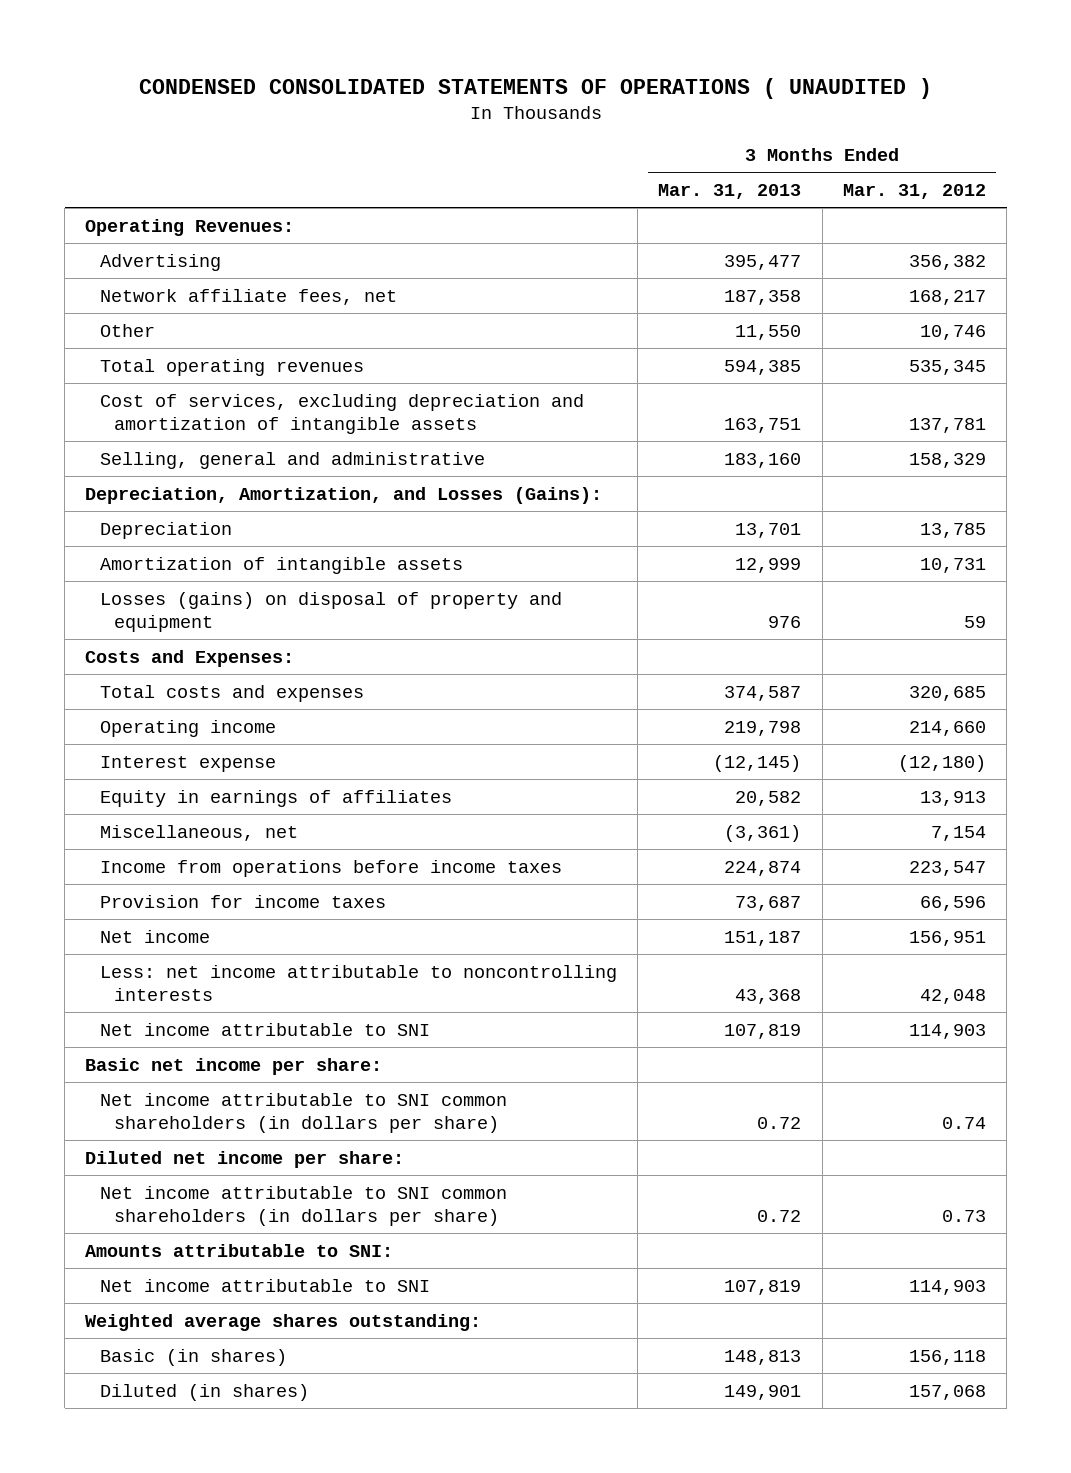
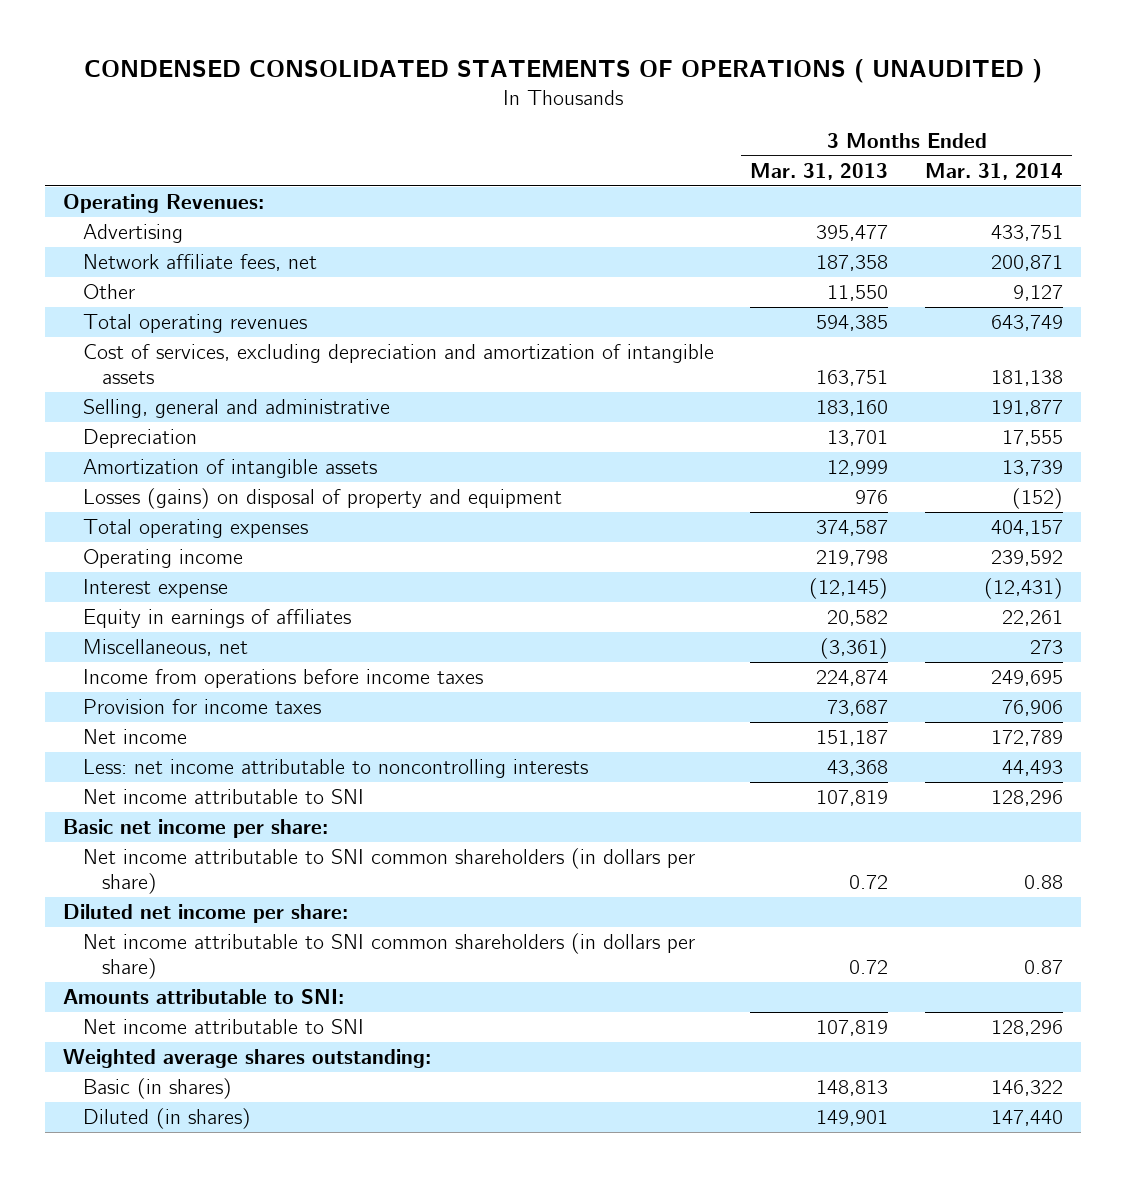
- | 3 Months Ended Mar. 31, 2013 | 3 Months Ended Mar. 31, 2012
+ | 3 Months Ended Mar. 31, 2013 | 3 Months Ended Mar. 31, 2014
- Depreciation, Amortization, and Losses (Gains):
- Costs and Expenses:
- Total costs and expenses | 374,587 | 320,685
+ Total operating expenses | 374,587 | 404,157

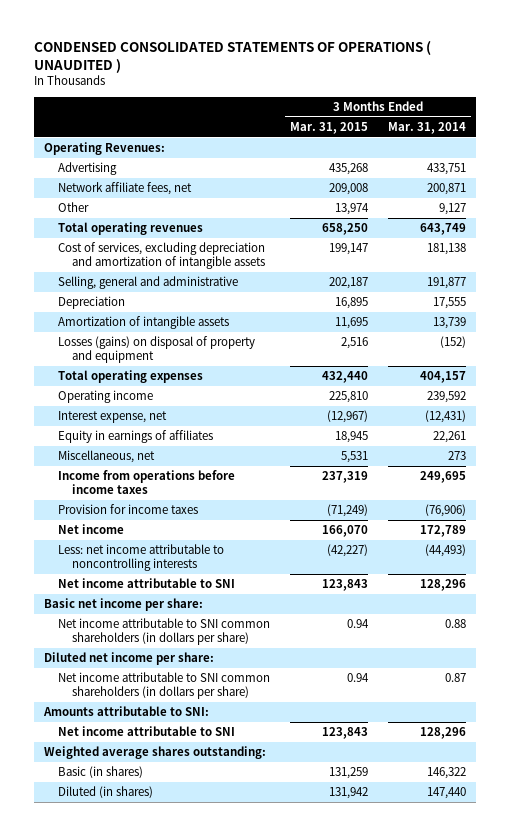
- | 3 Months Ended Mar. 31, 2013 | 3 Months Ended Mar. 31, 2014
+ | 3 Months Ended Mar. 31, 2015 | 3 Months Ended Mar. 31, 2014
- Interest expense | (12,145) | (12,431)
+ Interest expense, net | (12,967) | (12,431)
- Provision for income taxes | 73,687 | 76,906
+ Provision for income taxes | (71,249) | (76,906)
- Less: net income attributable to noncontrolling interests | 43,368 | 44,493
+ Less: net income attributable to noncontrolling interests | (42,227) | (44,493)

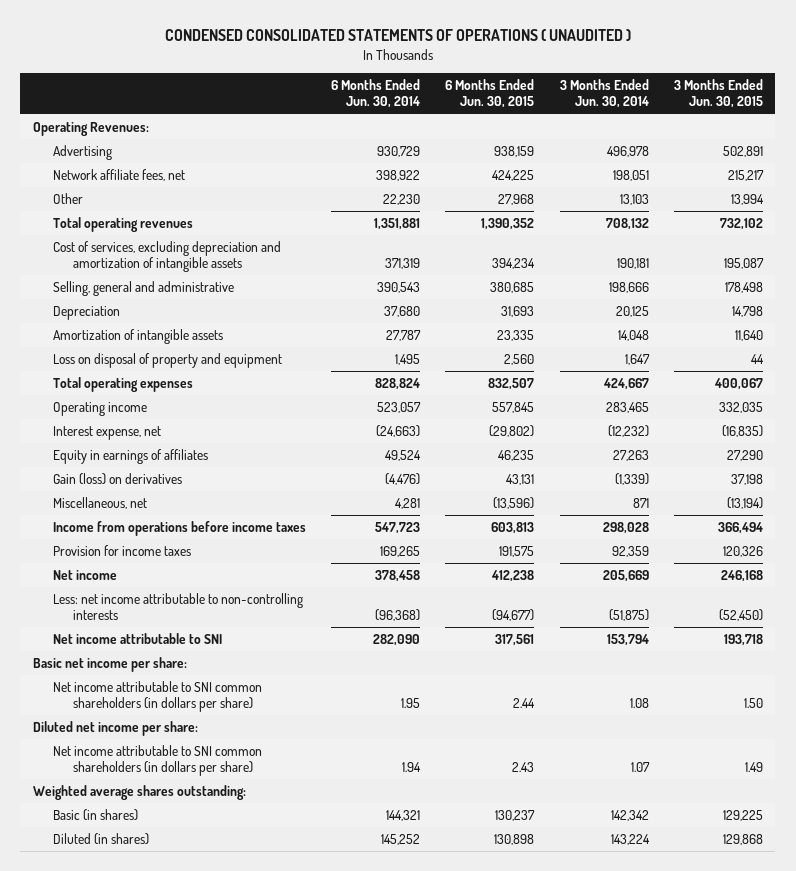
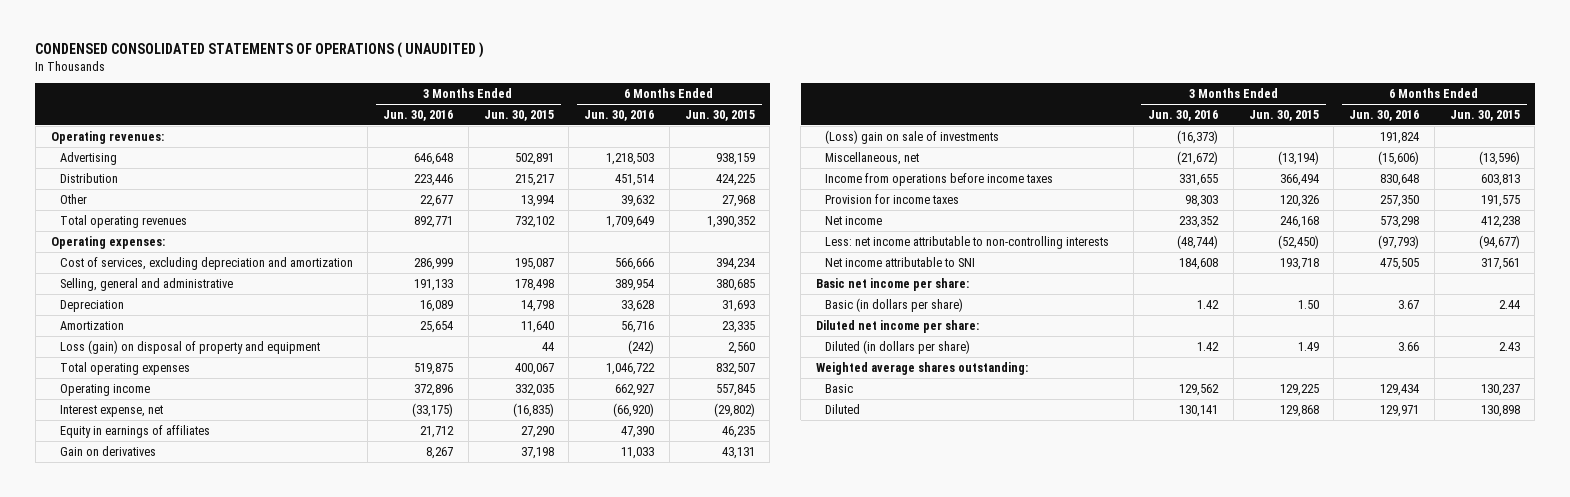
- | 6 Months Ended Jun. 30, 2014 | 6 Months Ended Jun. 30, 2015 | 3 Months Ended Jun. 30, 2014 | 3 Months Ended Jun. 30, 2015
+ | 3 Months Ended Jun. 30, 2016 | 3 Months Ended Jun. 30, 2015 | 6 Months Ended Jun. 30, 2016 | 6 Months Ended Jun. 30, 2015
- Operating Revenues:
+ Operating revenues:
- Network affiliate fees, net | 398,922 | 424,225 | 198,051 | 215,217
+ Distribution | 223,446 | 215,217 | 451,514 | 424,225
- Cost of services, excluding depreciation and amortization of intangible assets | 371,319 | 394,234 | 190,181 | 195,087
+ Operating expenses:
+ Cost of services, excluding depreciation and amortization | 286,999 | 195,087 | 566,666 | 394,234
- Amortization of intangible assets | 27,787 | 23,335 | 14,048 | 11,640
- Loss on disposal of property and equipment | 1,495 | 2,560 | 1,647 | 44
+ Amortization | 25,654 | 11,640 | 56,716 | 23,335
+ Loss (gain) on disposal of property and equipment | | 44 | (242) | 2,560
- Gain (loss) on derivatives | (4,476) | 43,131 | (1,339) | 37,198
+ Gain on derivatives | 8,267 | 37,198 | 11,033 | 43,131
+ (Loss) gain on sale of investments | (16,373) | | 191,824 |
- Net income attributable to SNI common shareholders (in dollars per share) | 1.95 | 2.44 | 1.08 | 1.50
+ Basic (in dollars per share) | 1.42 | 1.50 | 3.67 | 2.44
- Net income attributable to SNI common shareholders (in dollars per share) | 1.94 | 2.43 | 1.07 | 1.49
+ Diluted (in dollars per share) | 1.42 | 1.49 | 3.66 | 2.43
- Basic (in shares) | 144,321 | 130,237 | 142,342 | 129,225
- Diluted (in shares) | 145,252 | 130,898 | 143,224 | 129,868
+ Basic | 129,562 | 129,225 | 129,434 | 130,237
+ Diluted | 130,141 | 129,868 | 129,971 | 130,898

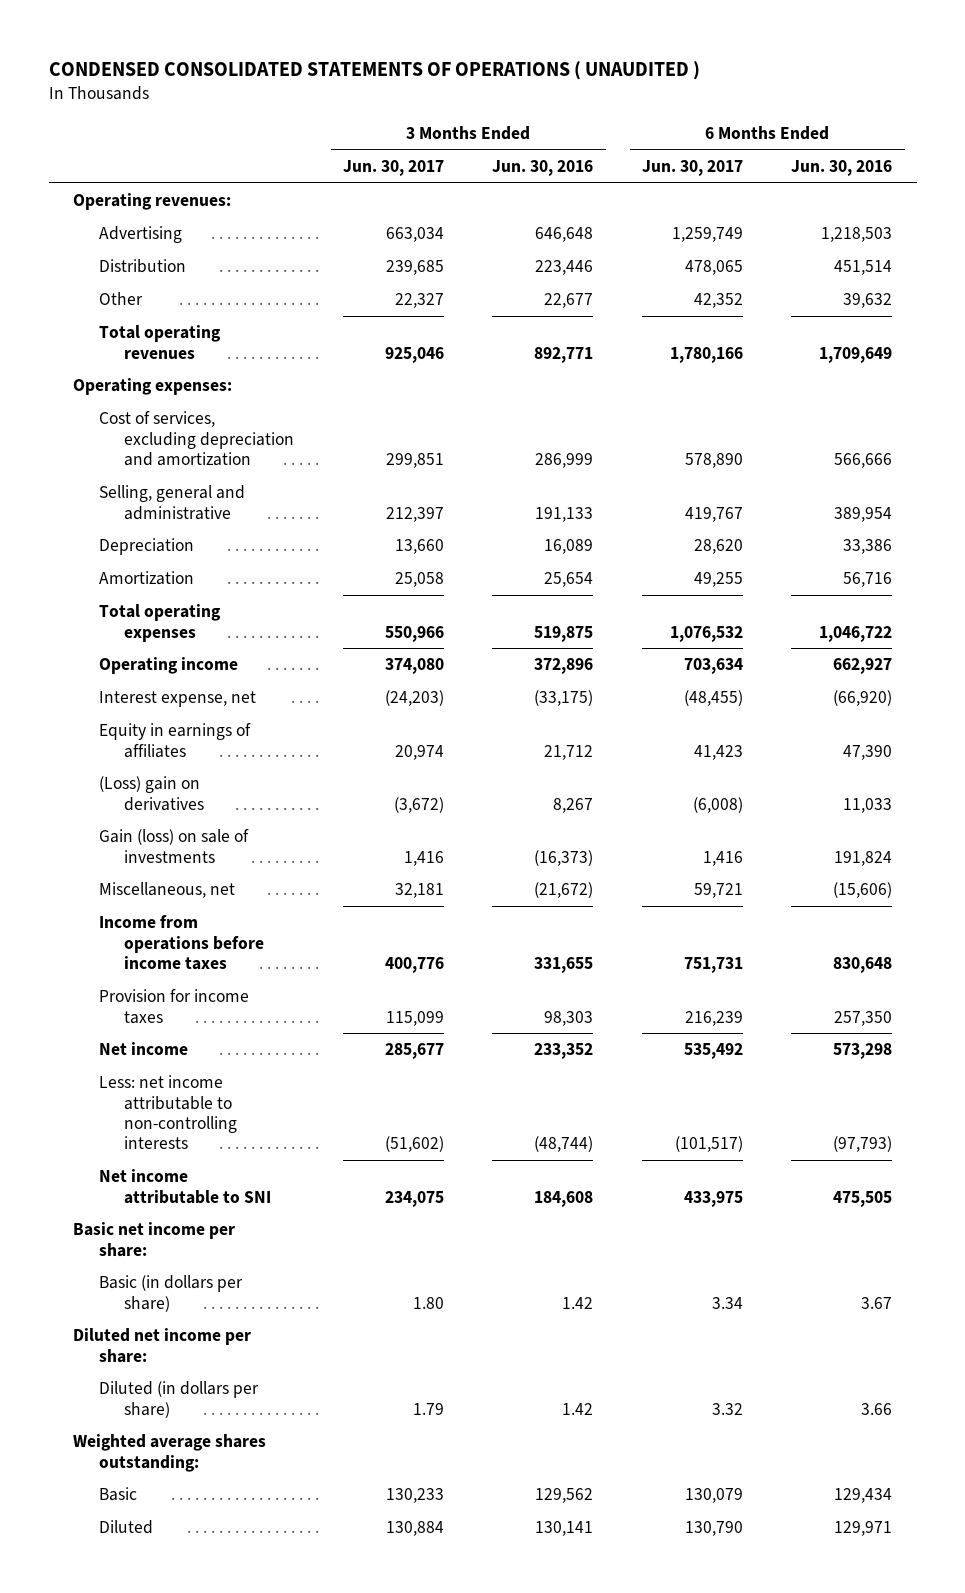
- | 3 Months Ended Jun. 30, 2016 | 3 Months Ended Jun. 30, 2015 | 6 Months Ended Jun. 30, 2016 | 6 Months Ended Jun. 30, 2015
+ | 3 Months Ended Jun. 30, 2017 | 3 Months Ended Jun. 30, 2016 | 6 Months Ended Jun. 30, 2017 | 6 Months Ended Jun. 30, 2016
- Depreciation | 16,089 | 14,798 | 33,628 | 31,693
+ Depreciation | 13,660 | 16,089 | 28,620 | 33,386
- Loss (gain) on disposal of property and equipment | | 44 | (242) | 2,560
- Gain on derivatives | 8,267 | 37,198 | 11,033 | 43,131
- (Loss) gain on sale of investments | (16,373) | | 191,824 |
+ (Loss) gain on derivatives | (3,672) | 8,267 | (6,008) | 11,033
+ Gain (loss) on sale of investments | 1,416 | (16,373) | 1,416 | 191,824

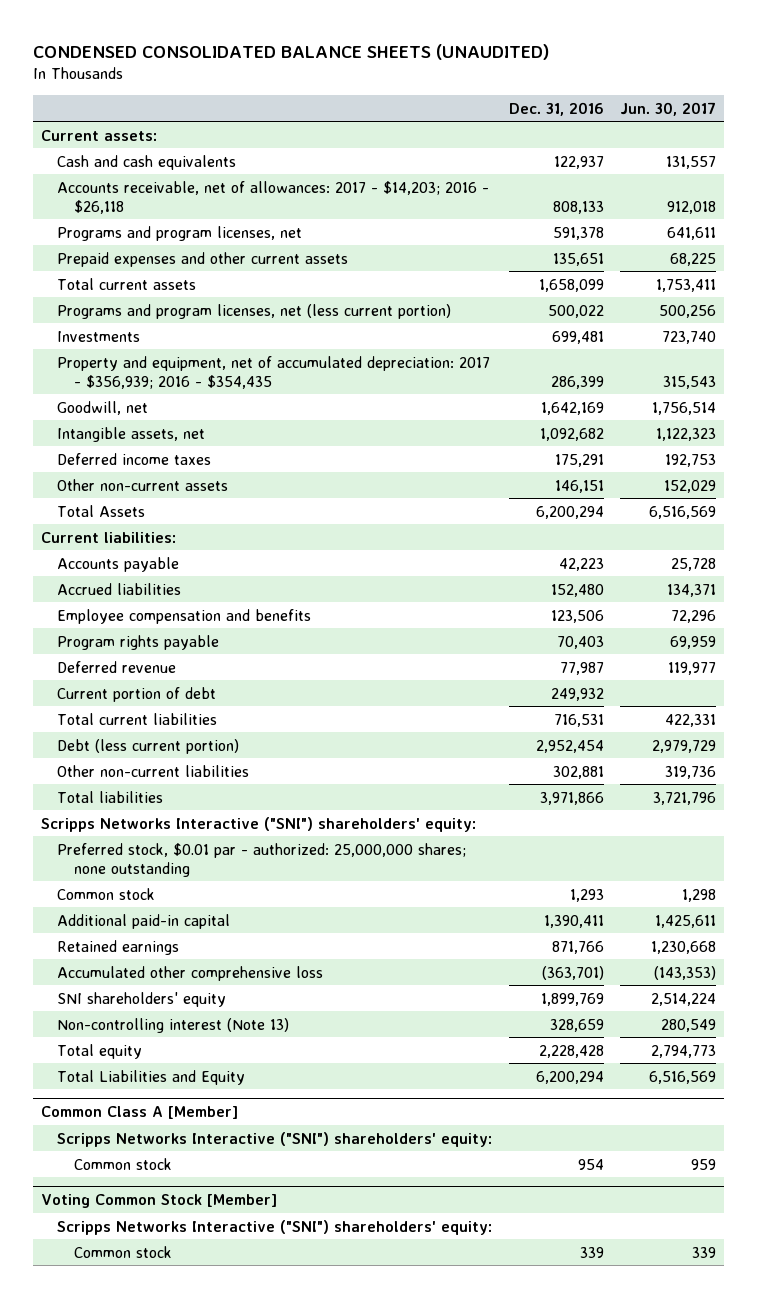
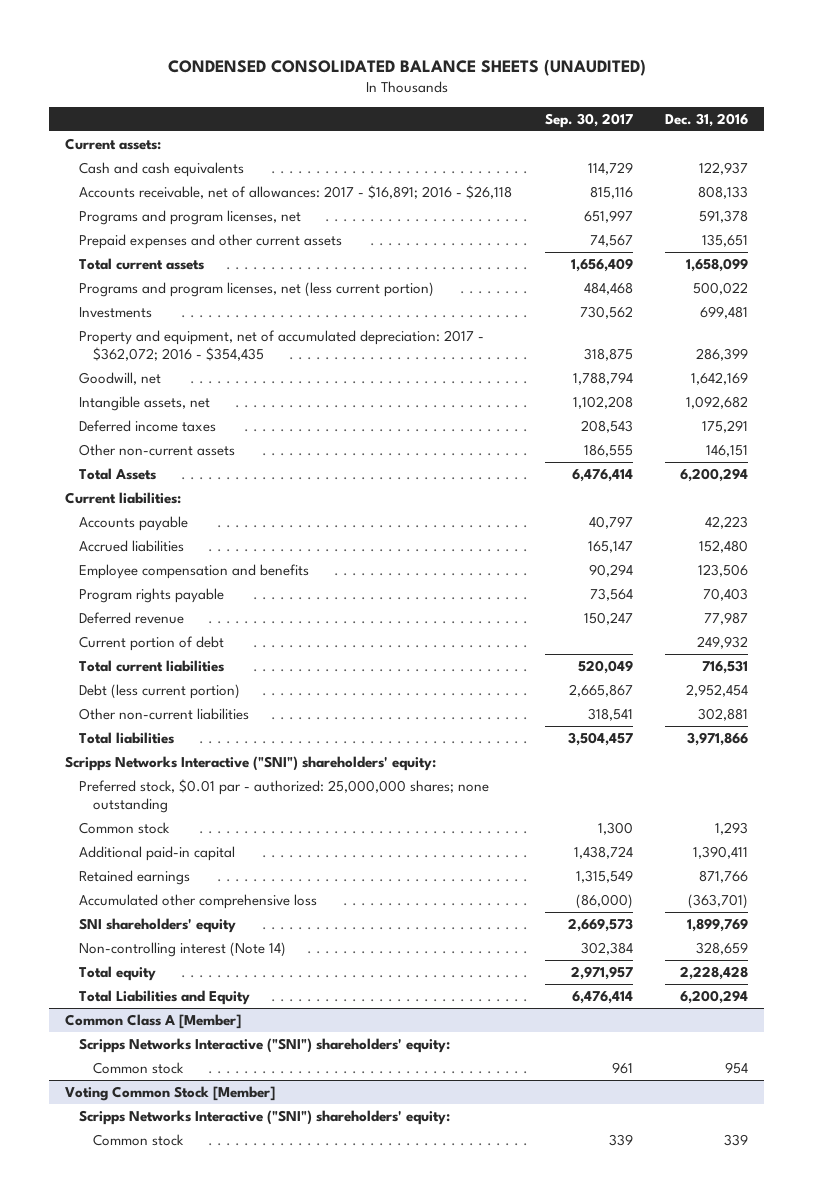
- | Dec. 31, 2016 | Jun. 30, 2017
+ | Sep. 30, 2017 | Dec. 31, 2016
- Accounts receivable, net of allowances: 2017 - $14,203; 2016 - $26,118 | 808,133 | 912,018
+ Accounts receivable, net of allowances: 2017 - $16,891; 2016 - $26,118 | 815,116 | 808,133
- Property and equipment, net of accumulated depreciation: 2017 - $356,939; 2016 - $354,435 | 286,399 | 315,543
+ Property and equipment, net of accumulated depreciation: 2017 - $362,072; 2016 - $354,435 | 318,875 | 286,399
- Non-controlling interest (Note 13) | 328,659 | 280,549
+ Non-controlling interest (Note 14) | 302,384 | 328,659

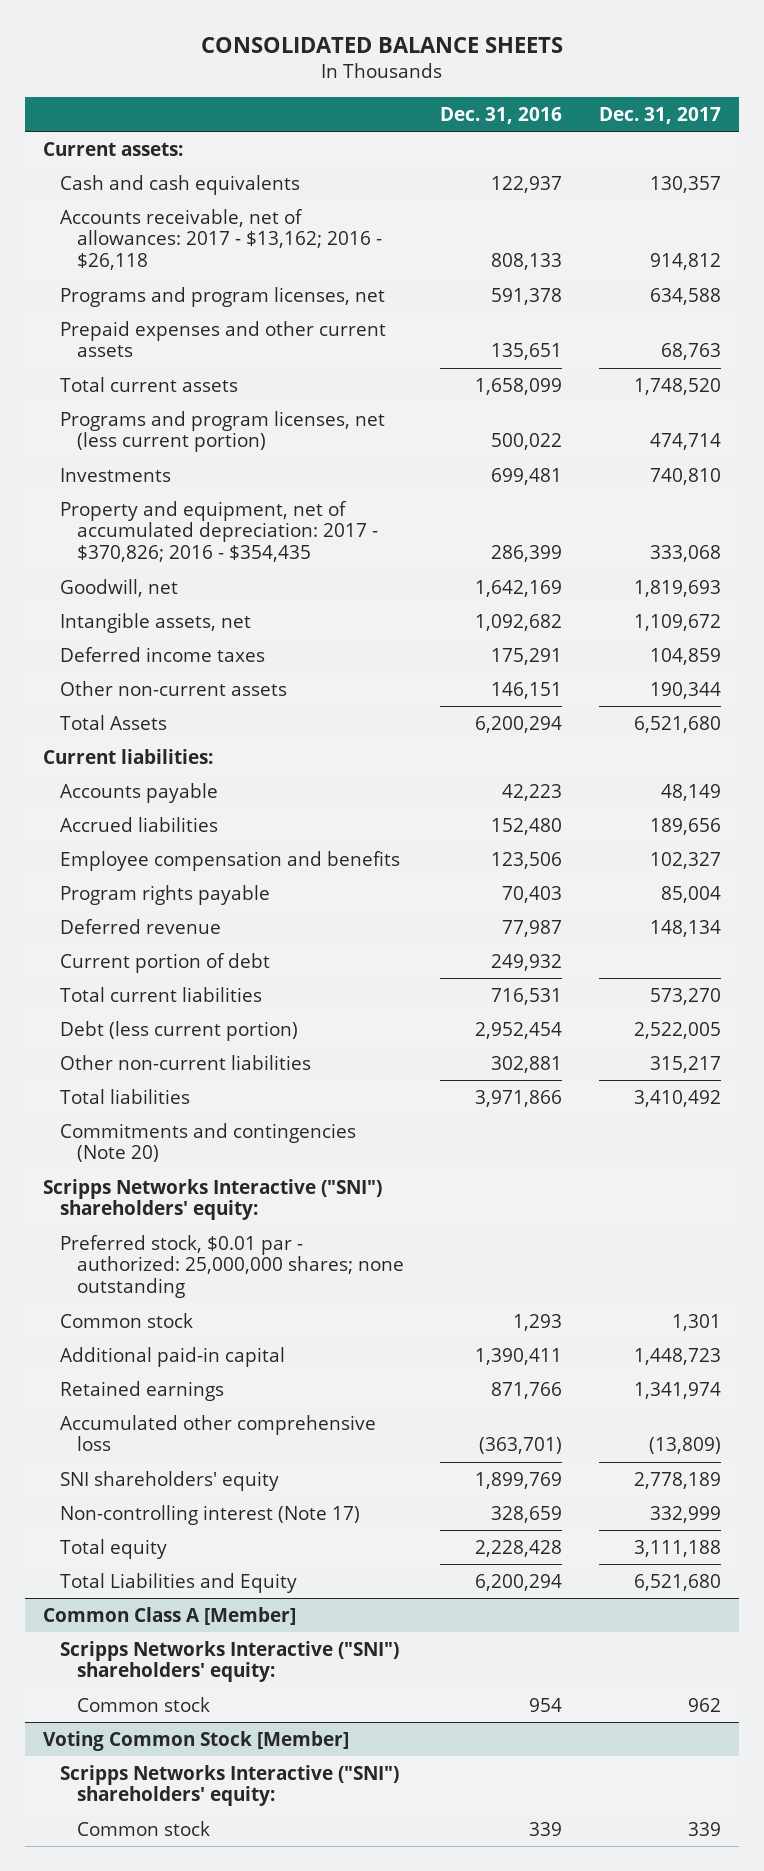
- CONDENSED CONSOLIDATED BALANCE SHEETS (UNAUDITED)
+ CONSOLIDATED BALANCE SHEETS
- | Sep. 30, 2017 | Dec. 31, 2016
+ | Dec. 31, 2016 | Dec. 31, 2017
- Accounts receivable, net of allowances: 2017 - $16,891; 2016 - $26,118 | 815,116 | 808,133
+ Accounts receivable, net of allowances: 2017 - $13,162; 2016 - $26,118 | 808,133 | 914,812
- Property and equipment, net of accumulated depreciation: 2017 - $362,072; 2016 - $354,435 | 318,875 | 286,399
+ Property and equipment, net of accumulated depreciation: 2017 - $370,826; 2016 - $354,435 | 286,399 | 333,068
+ Commitments and contingencies (Note 20)
- Non-controlling interest (Note 14) | 302,384 | 328,659
+ Non-controlling interest (Note 17) | 328,659 | 332,999

